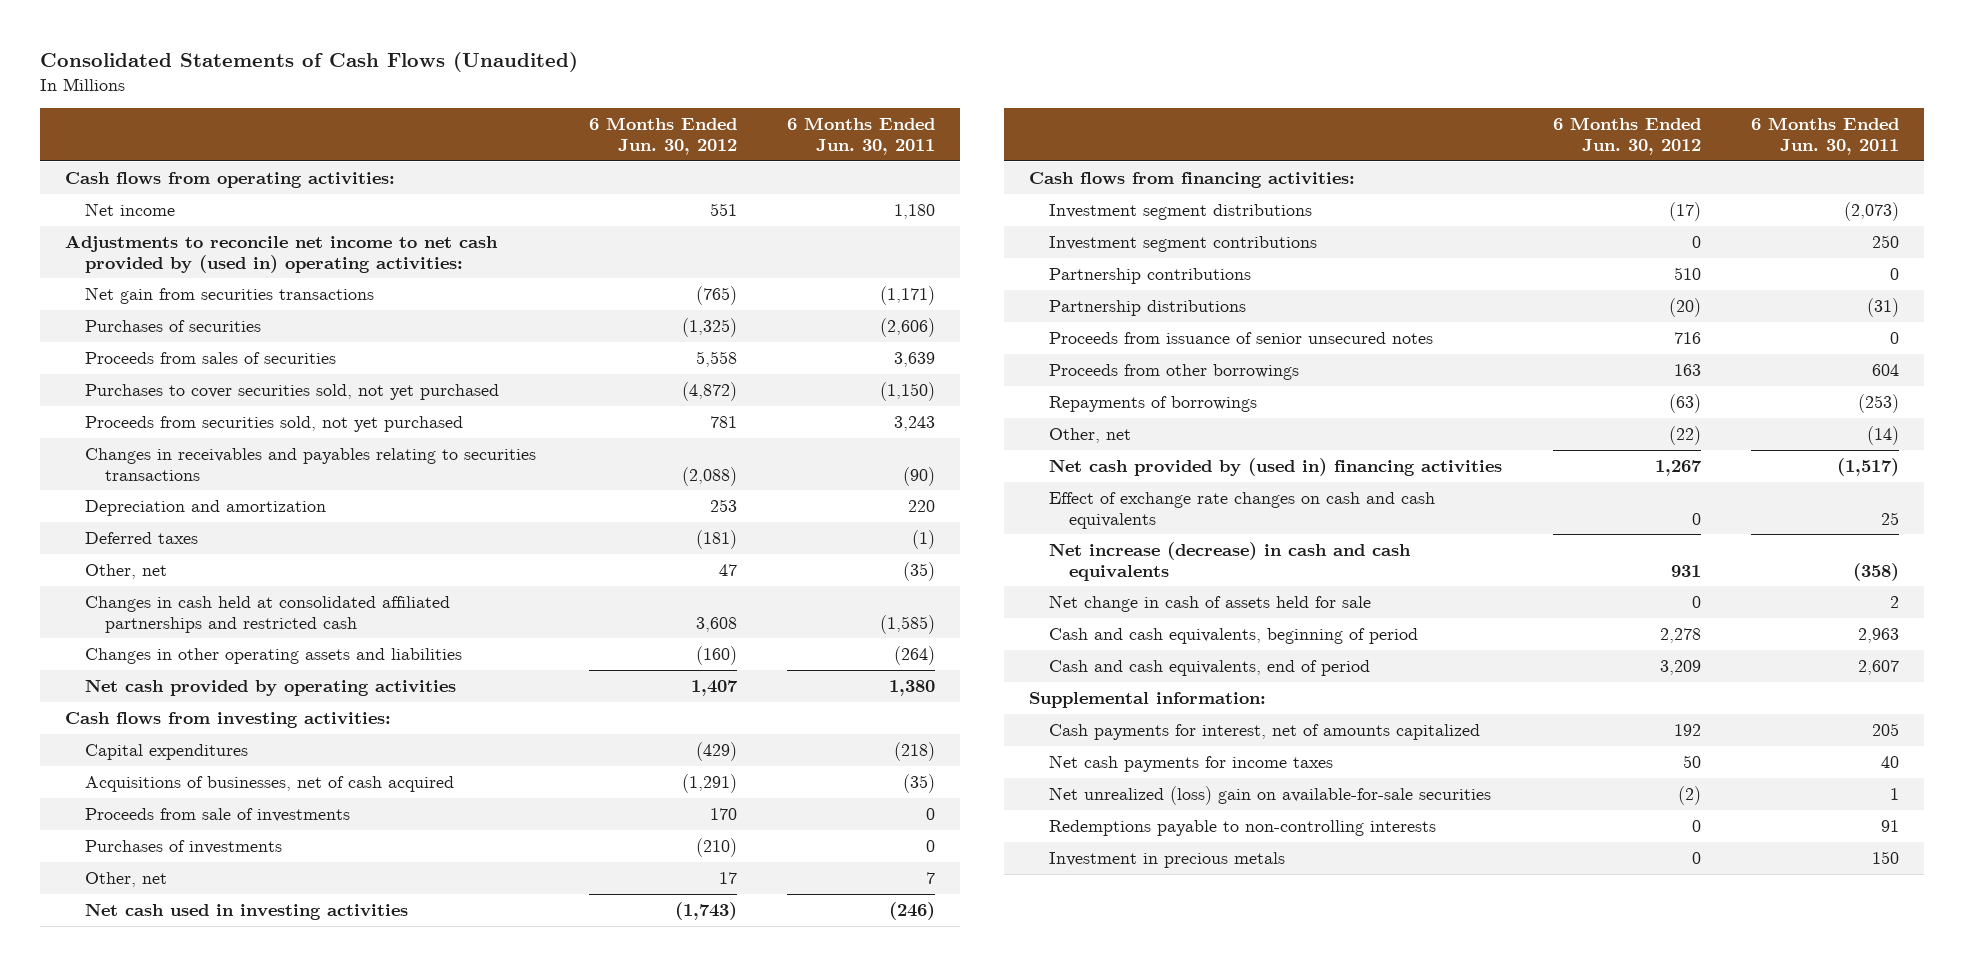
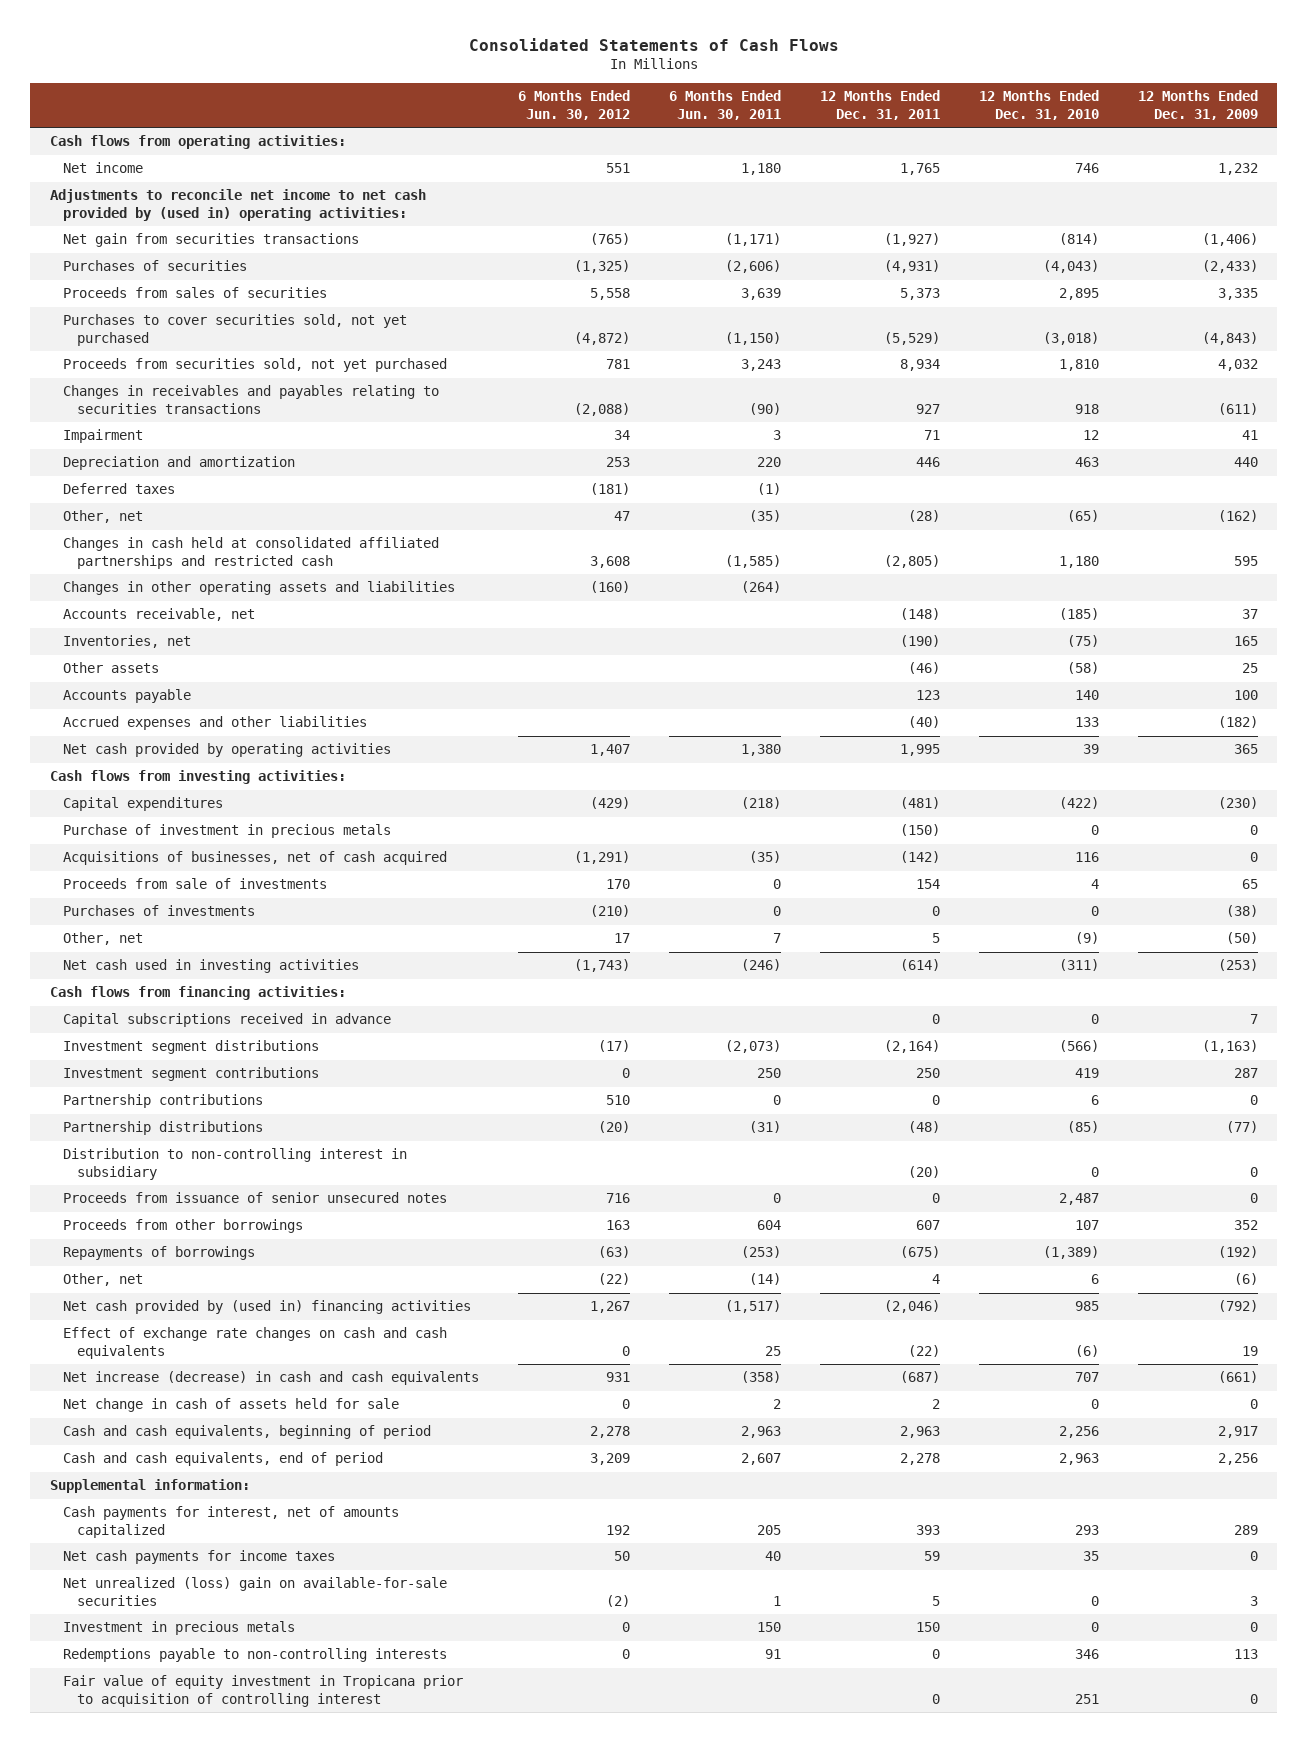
- Consolidated Statements of Cash Flows (Unaudited)
+ Consolidated Statements of Cash Flows
- | 6 Months Ended Jun. 30, 2012 | 6 Months Ended Jun. 30, 2011
+ | 6 Months Ended Jun. 30, 2012 | 6 Months Ended Jun. 30, 2011 | 12 Months Ended Dec. 31, 2011 | 12 Months Ended Dec. 31, 2010 | 12 Months Ended Dec. 31, 2009
+ Impairment | 34 | 3 | 71 | 12 | 41
+ Accounts receivable, net | | | (148) | (185) | 37
+ Inventories, net | | | (190) | (75) | 165
+ Other assets | | | (46) | (58) | 25
+ Accounts payable | | | 123 | 140 | 100
+ Accrued expenses and other liabilities | | | (40) | 133 | (182)
+ Purchase of investment in precious metals | | | (150) | 0 | 0
+ Capital subscriptions received in advance | | | 0 | 0 | 7
+ Distribution to non-controlling interest in subsidiary | | | (20) | 0 | 0
moved down: Redemptions payable to non-controlling interests | 0 | 91 | 0 | 346 | 113
+ Fair value of equity investment in Tropicana prior to acquisition of controlling interest | | | 0 | 251 | 0

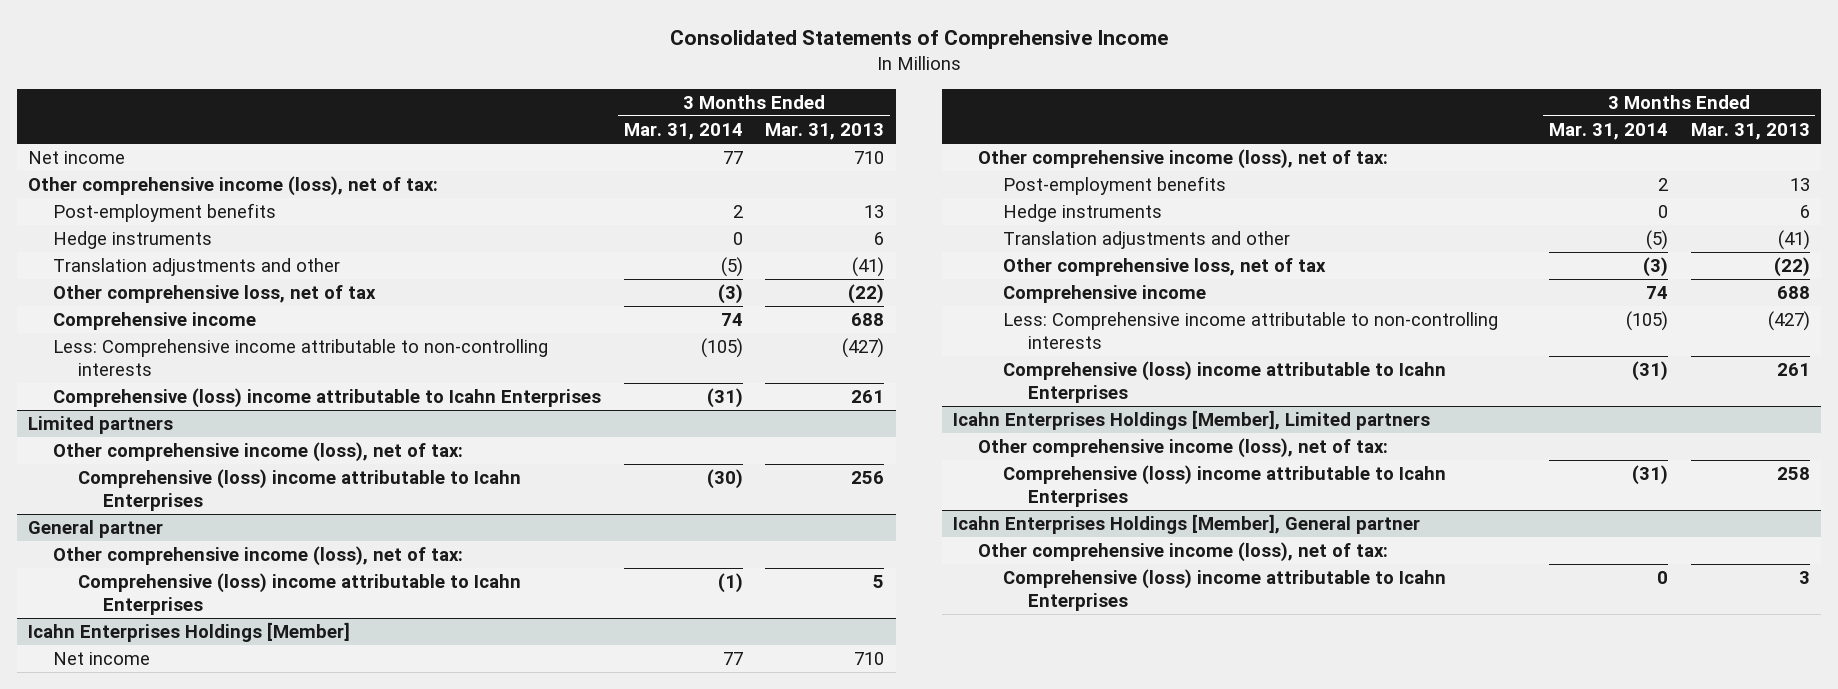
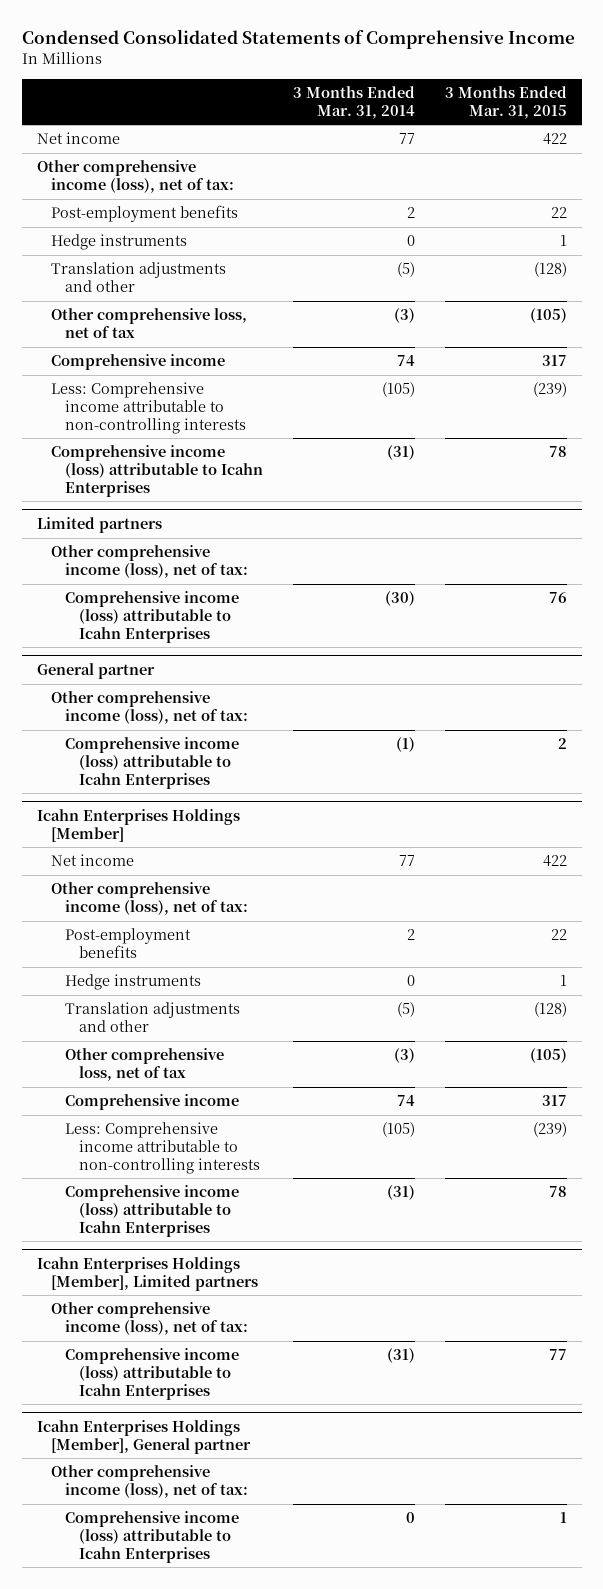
- Consolidated Statements of Comprehensive Income
+ Condensed Consolidated Statements of Comprehensive Income
- | 3 Months Ended Mar. 31, 2014 | 3 Months Ended Mar. 31, 2013
+ | 3 Months Ended Mar. 31, 2014 | 3 Months Ended Mar. 31, 2015
- Comprehensive (loss) income attributable to Icahn Enterprises | (31) | 261
+ Comprehensive income (loss) attributable to Icahn Enterprises | (31) | 78
@ Limited partners
- Comprehensive (loss) income attributable to Icahn Enterprises | (30) | 256
+ Comprehensive income (loss) attributable to Icahn Enterprises | (30) | 76
@ General partner
- Comprehensive (loss) income attributable to Icahn Enterprises | (1) | 5
+ Comprehensive income (loss) attributable to Icahn Enterprises | (1) | 2
@ Icahn Enterprises Holdings [Member]
- Comprehensive (loss) income attributable to Icahn Enterprises | (31) | 261
+ Comprehensive income (loss) attributable to Icahn Enterprises | (31) | 78
@ Icahn Enterprises Holdings [Member], Limited partners
- Comprehensive (loss) income attributable to Icahn Enterprises | (31) | 258
+ Comprehensive income (loss) attributable to Icahn Enterprises | (31) | 77
@ Icahn Enterprises Holdings [Member], General partner
- Comprehensive (loss) income attributable to Icahn Enterprises | 0 | 3
+ Comprehensive income (loss) attributable to Icahn Enterprises | 0 | 1

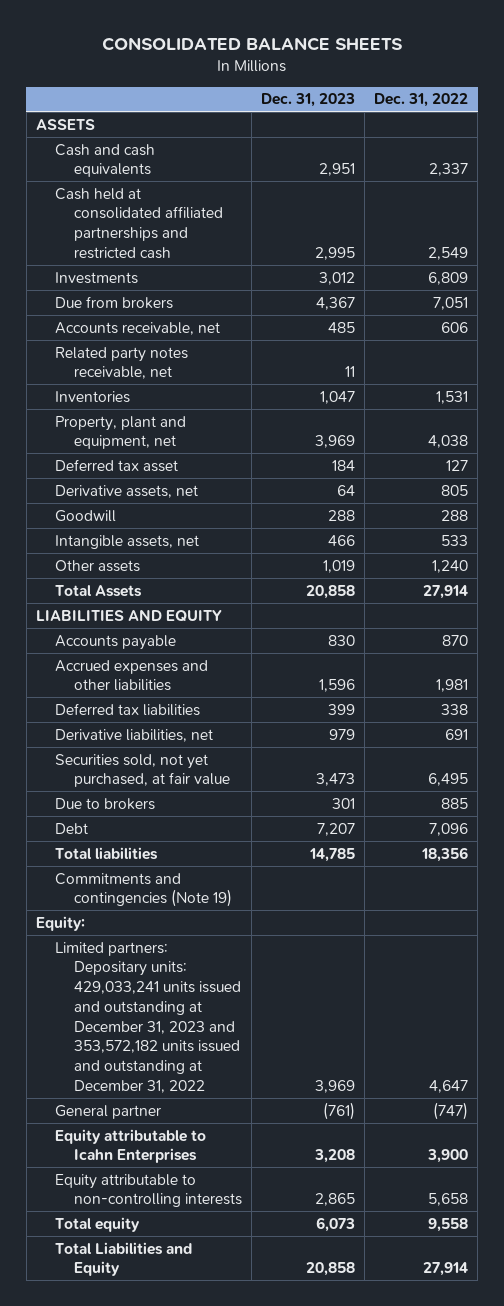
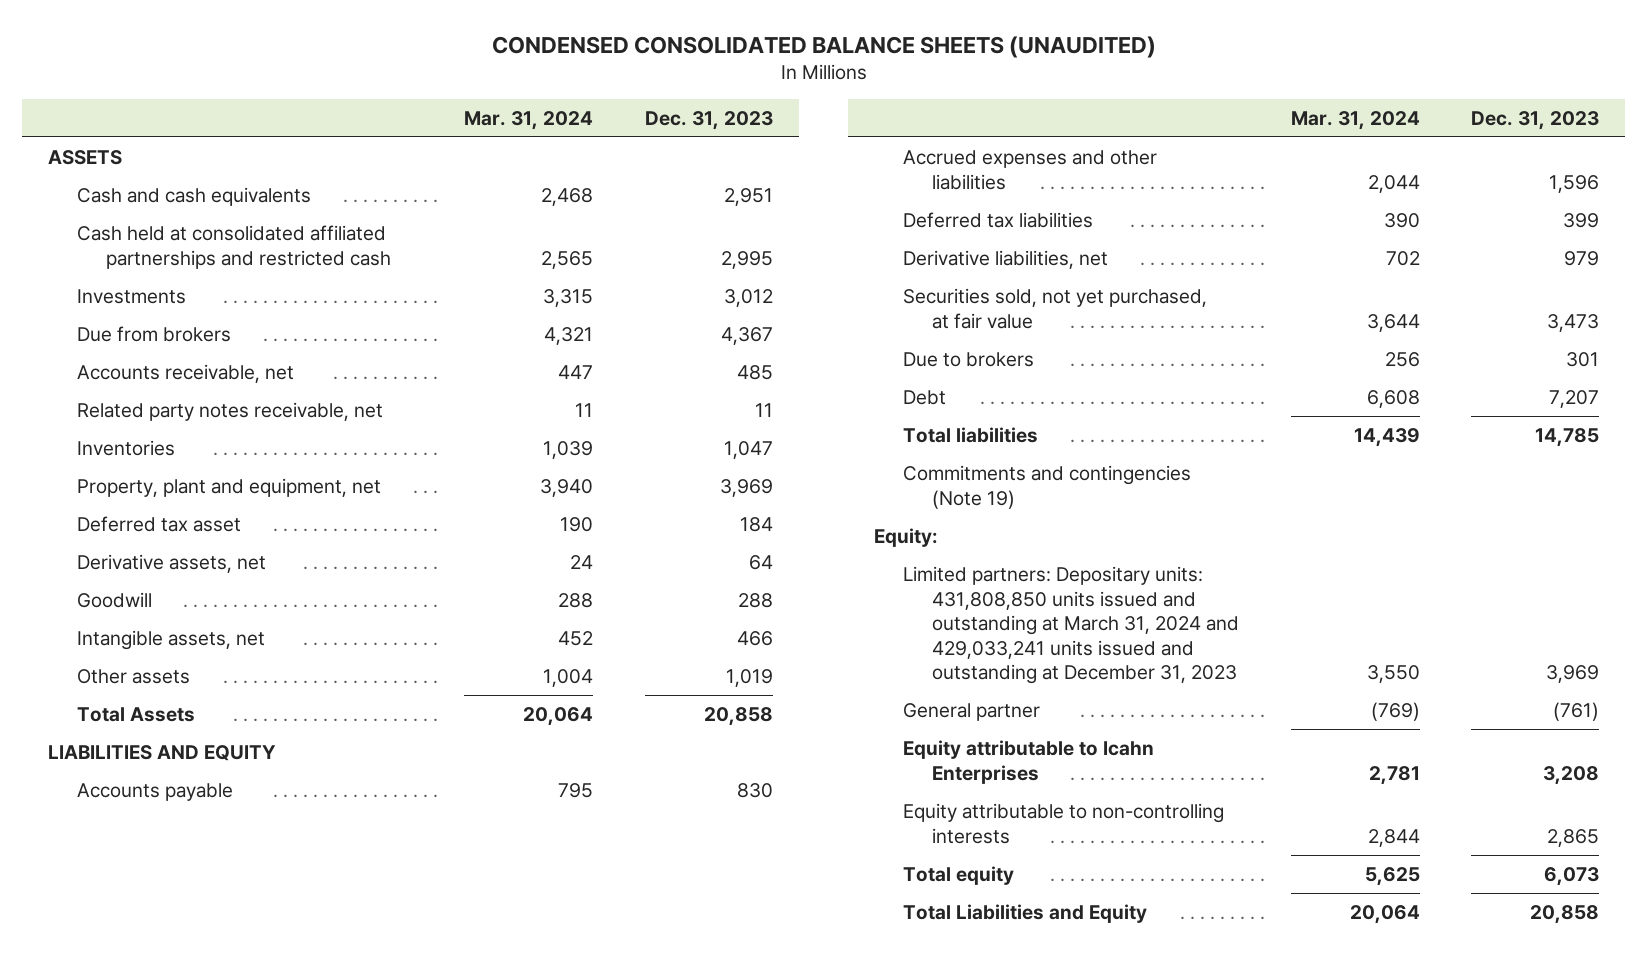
- CONSOLIDATED BALANCE SHEETS
+ CONDENSED CONSOLIDATED BALANCE SHEETS (UNAUDITED)
- | Dec. 31, 2023 | Dec. 31, 2022
+ | Mar. 31, 2024 | Dec. 31, 2023
- Limited partners: Depositary units: 429,033,241 units issued and outstanding at December 31, 2023 and 353,572,182 units issued and outstanding at December 31, 2022 | 3,969 | 4,647
+ Limited partners: Depositary units: 431,808,850 units issued and outstanding at March 31, 2024 and 429,033,241 units issued and outstanding at December 31, 2023 | 3,550 | 3,969

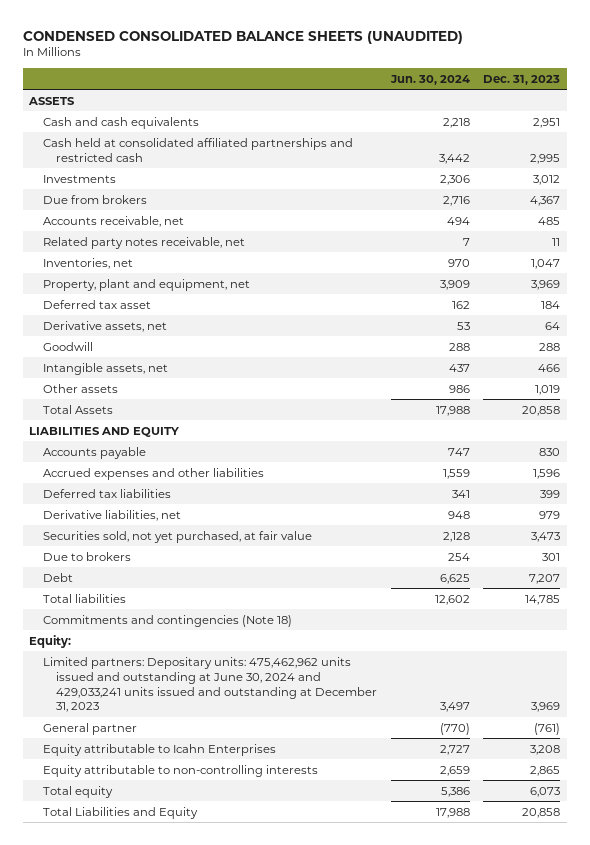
- | Mar. 31, 2024 | Dec. 31, 2023
+ | Jun. 30, 2024 | Dec. 31, 2023
- Inventories | 1,039 | 1,047
+ Inventories, net | 970 | 1,047
- Commitments and contingencies (Note 19)
+ Commitments and contingencies (Note 18)
- Limited partners: Depositary units: 431,808,850 units issued and outstanding at March 31, 2024 and 429,033,241 units issued and outstanding at December 31, 2023 | 3,550 | 3,969
+ Limited partners: Depositary units: 475,462,962 units issued and outstanding at June 30, 2024 and 429,033,241 units issued and outstanding at December 31, 2023 | 3,497 | 3,969

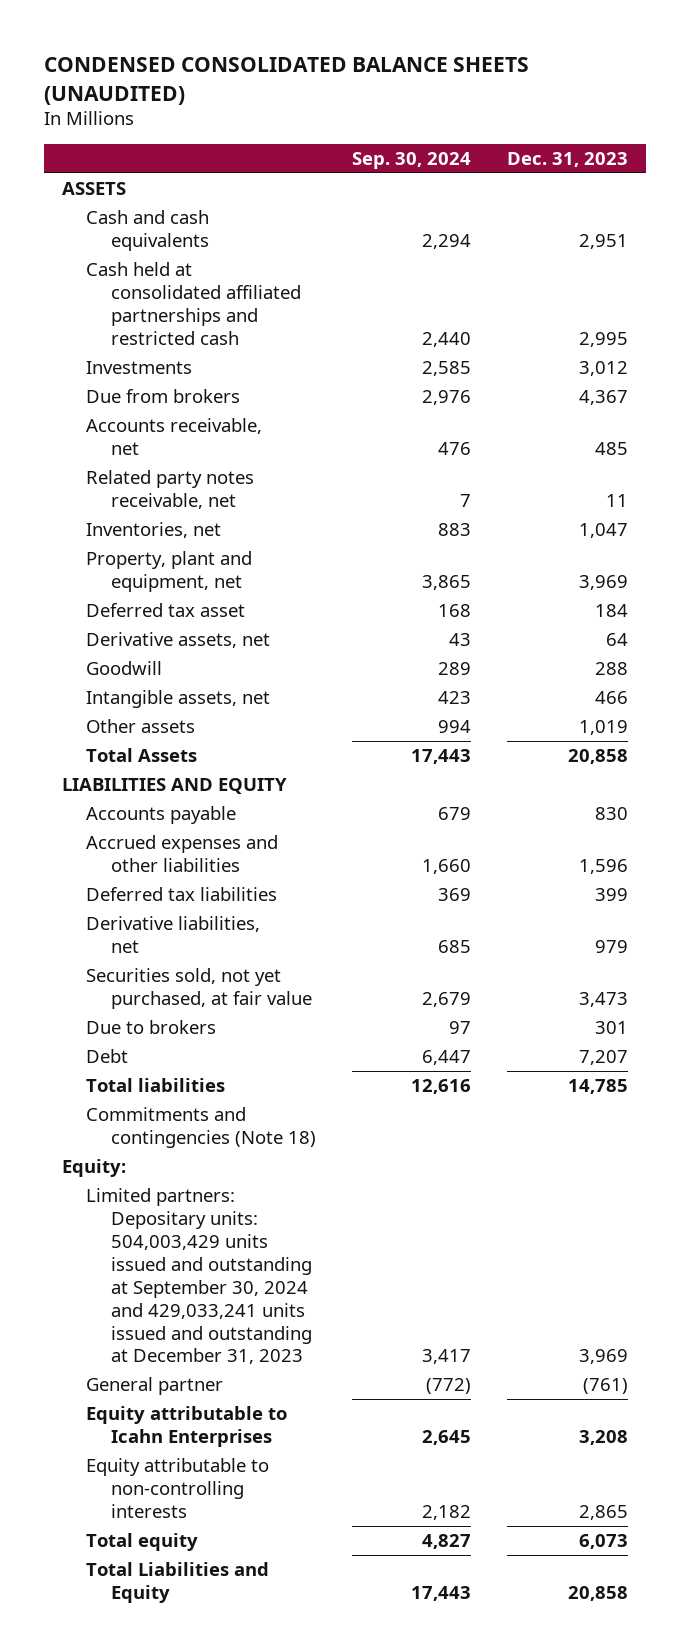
- | Jun. 30, 2024 | Dec. 31, 2023
+ | Sep. 30, 2024 | Dec. 31, 2023
- Limited partners: Depositary units: 475,462,962 units issued and outstanding at June 30, 2024 and 429,033,241 units issued and outstanding at December 31, 2023 | 3,497 | 3,969
+ Limited partners: Depositary units: 504,003,429 units issued and outstanding at September 30, 2024 and 429,033,241 units issued and outstanding at December 31, 2023 | 3,417 | 3,969

